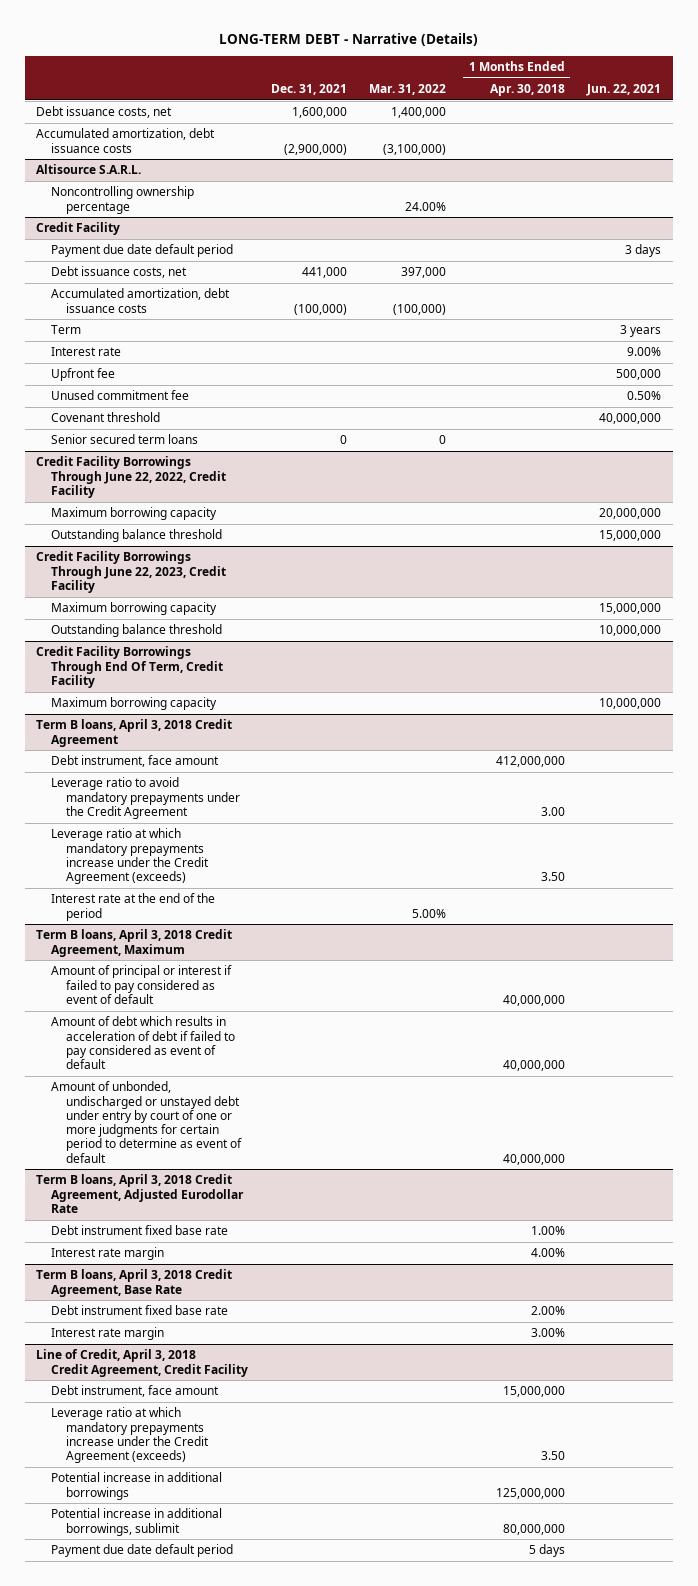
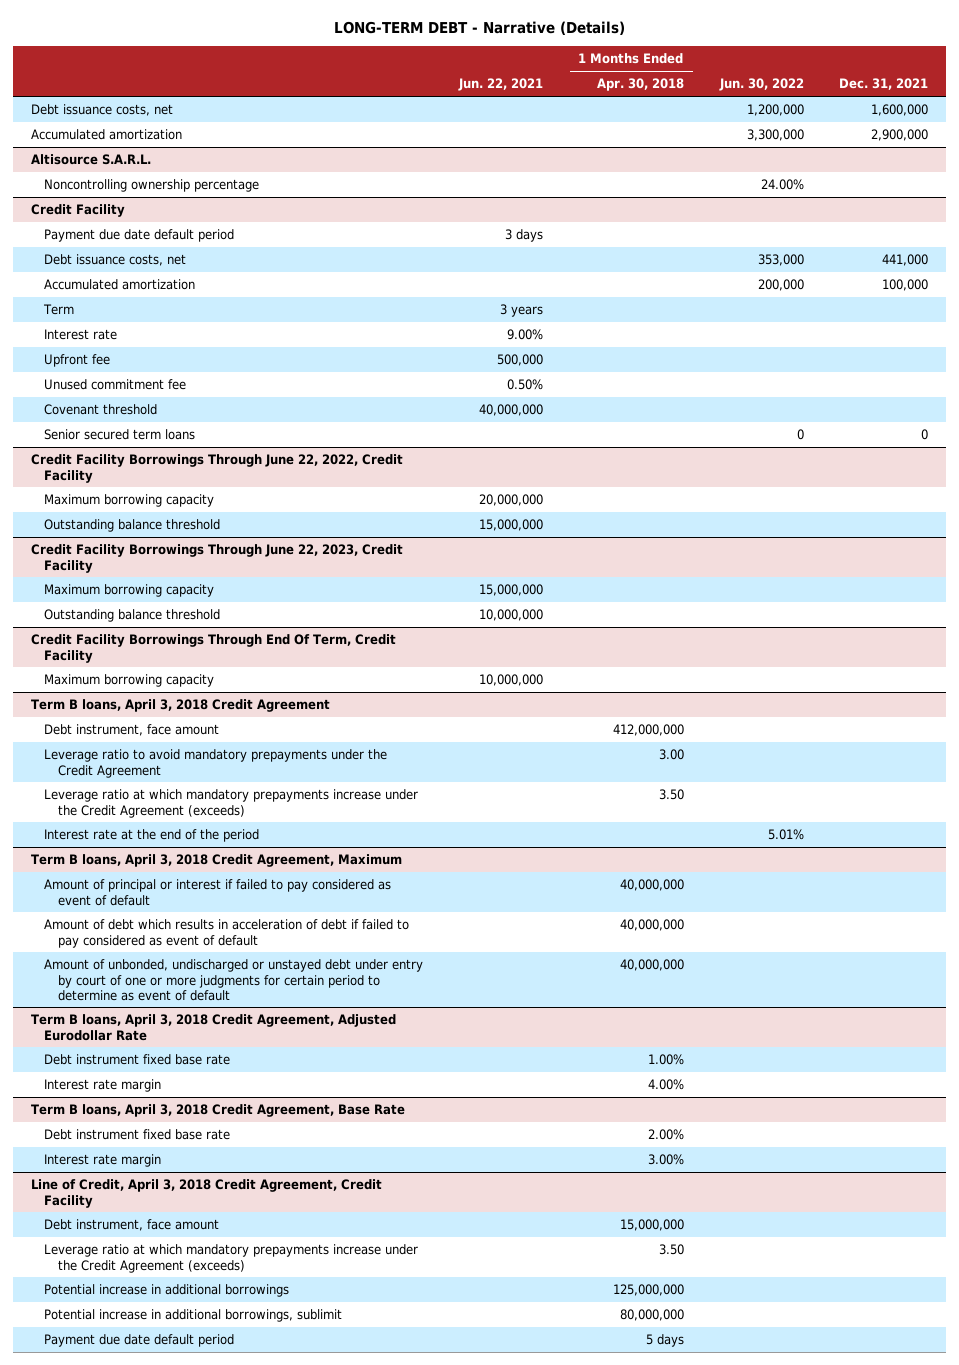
- | Dec. 31, 2021 | Mar. 31, 2022 | 1 Months Ended Apr. 30, 2018 | Jun. 22, 2021
+ | Jun. 22, 2021 | 1 Months Ended Apr. 30, 2018 | Jun. 30, 2022 | Dec. 31, 2021
- Accumulated amortization, debt issuance costs | (2,900,000) | (3,100,000) | |
+ Accumulated amortization | | | 3,300,000 | 2,900,000
@ Credit Facility
- Accumulated amortization, debt issuance costs | (100,000) | (100,000) | |
+ Accumulated amortization | | | 200,000 | 100,000

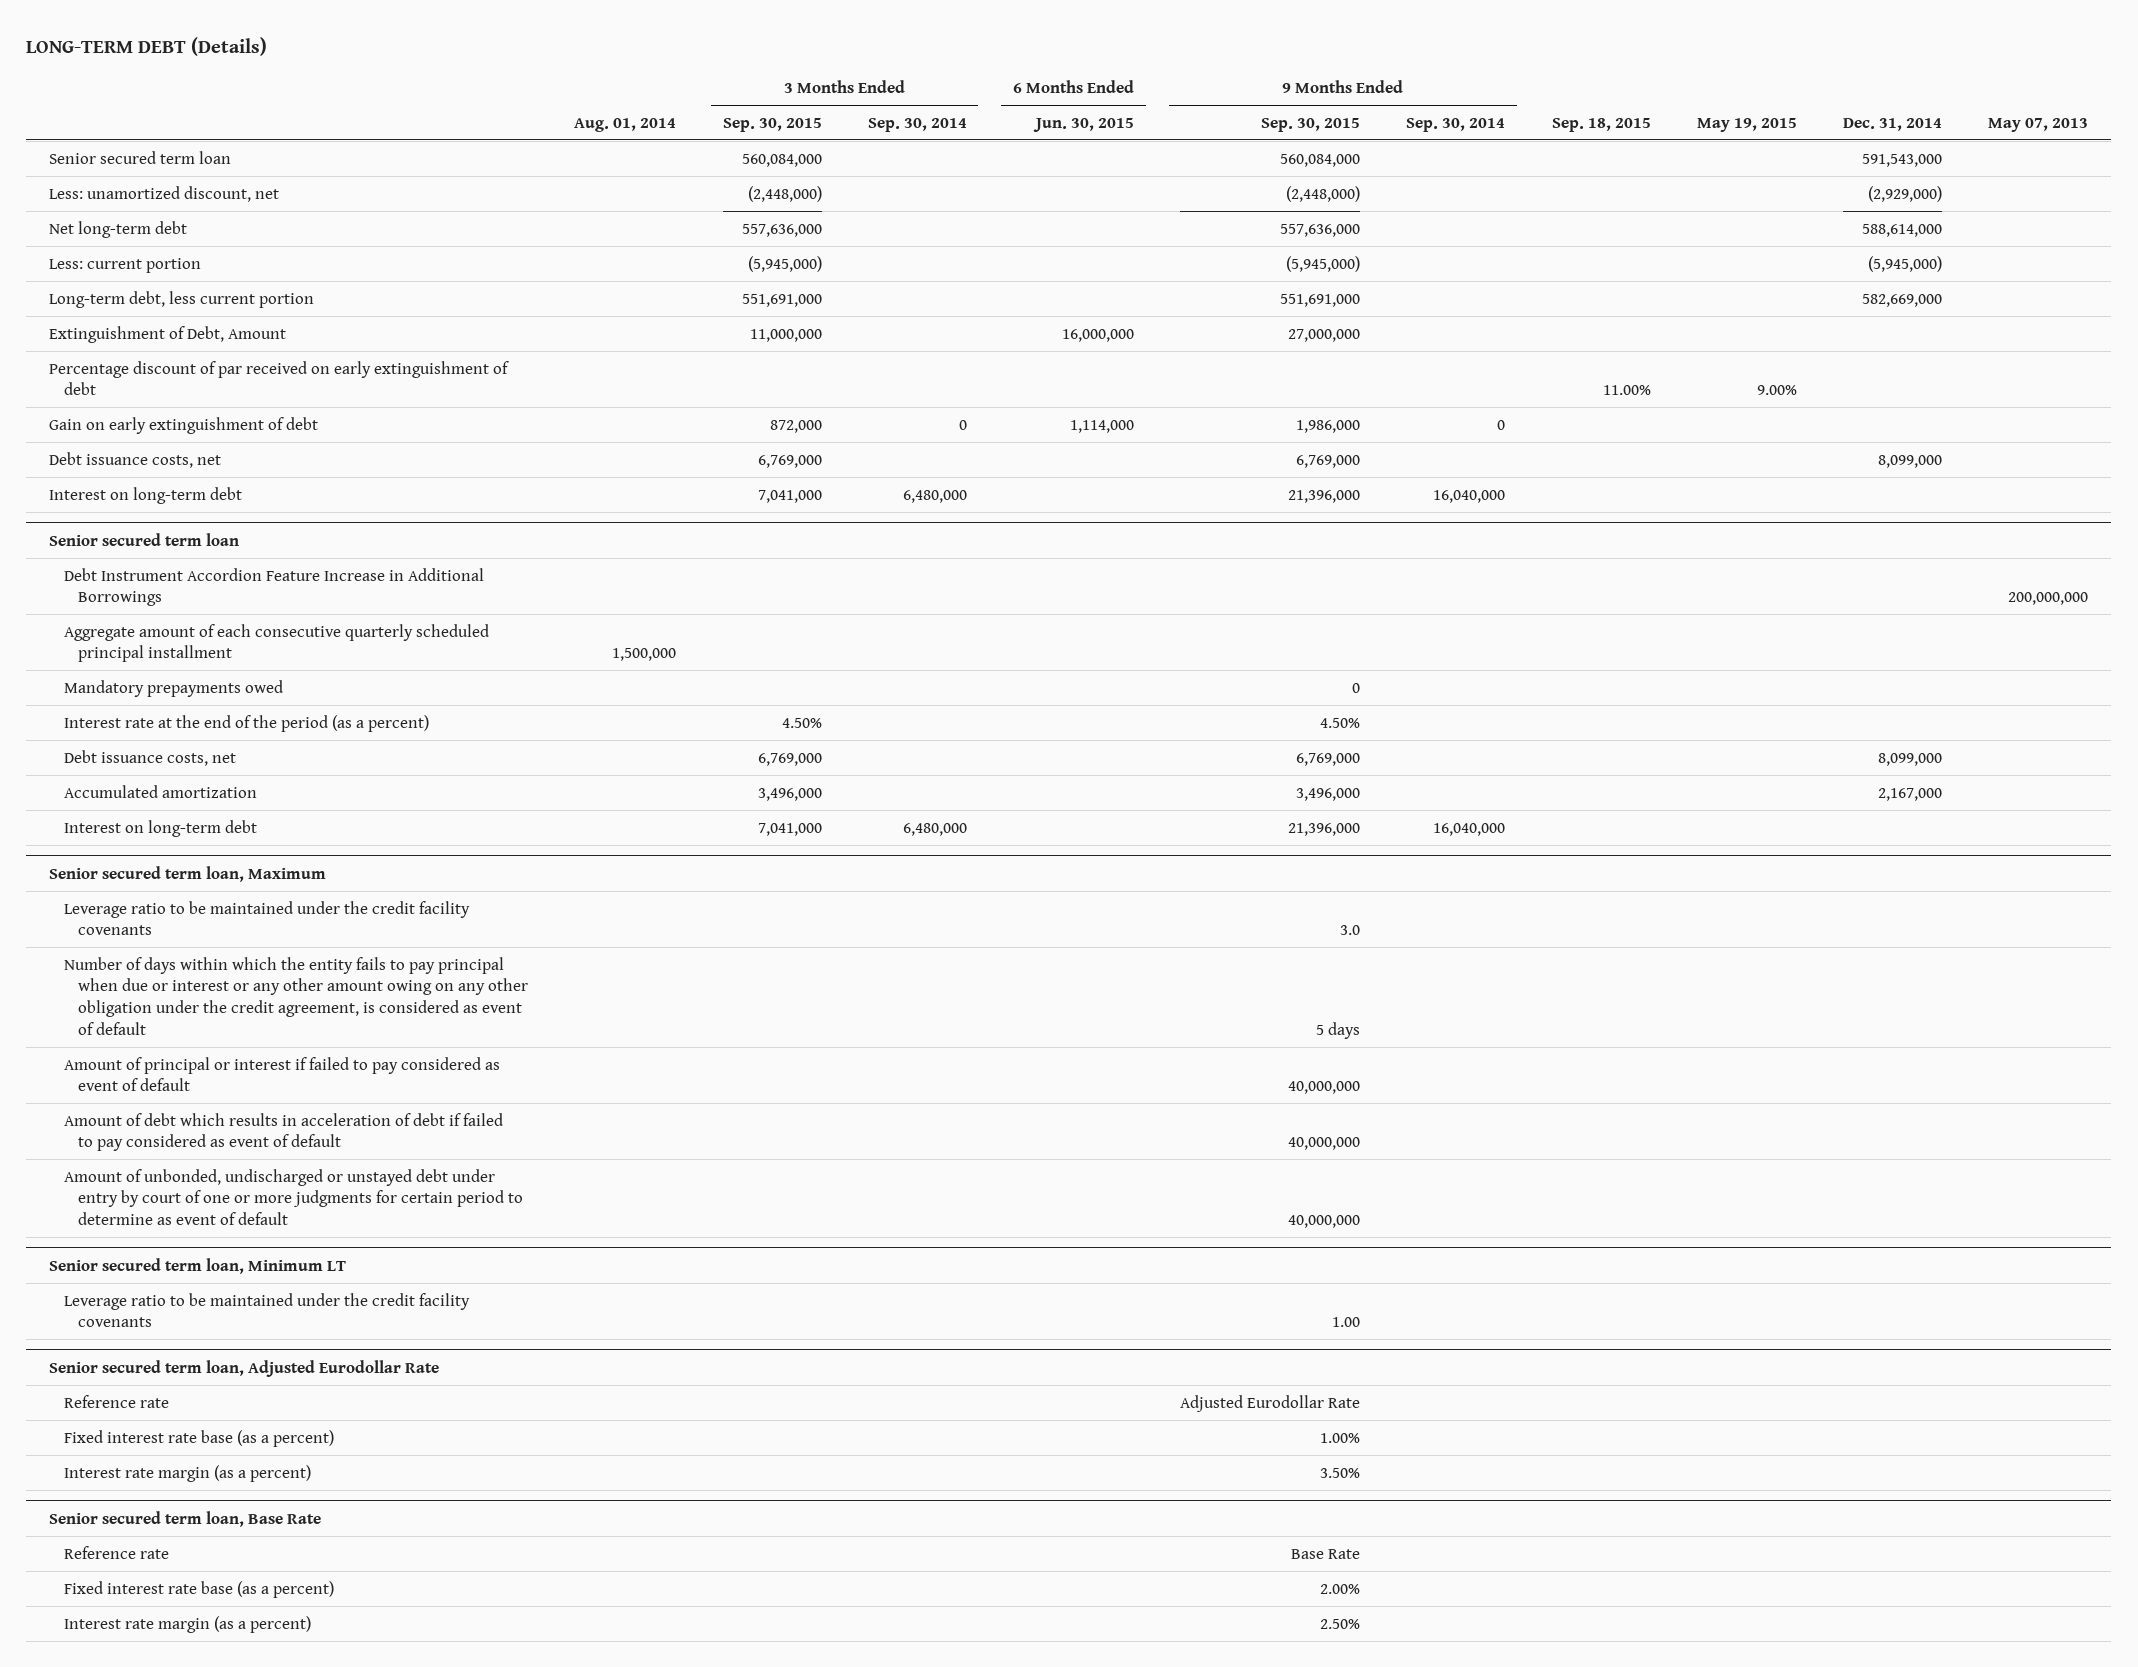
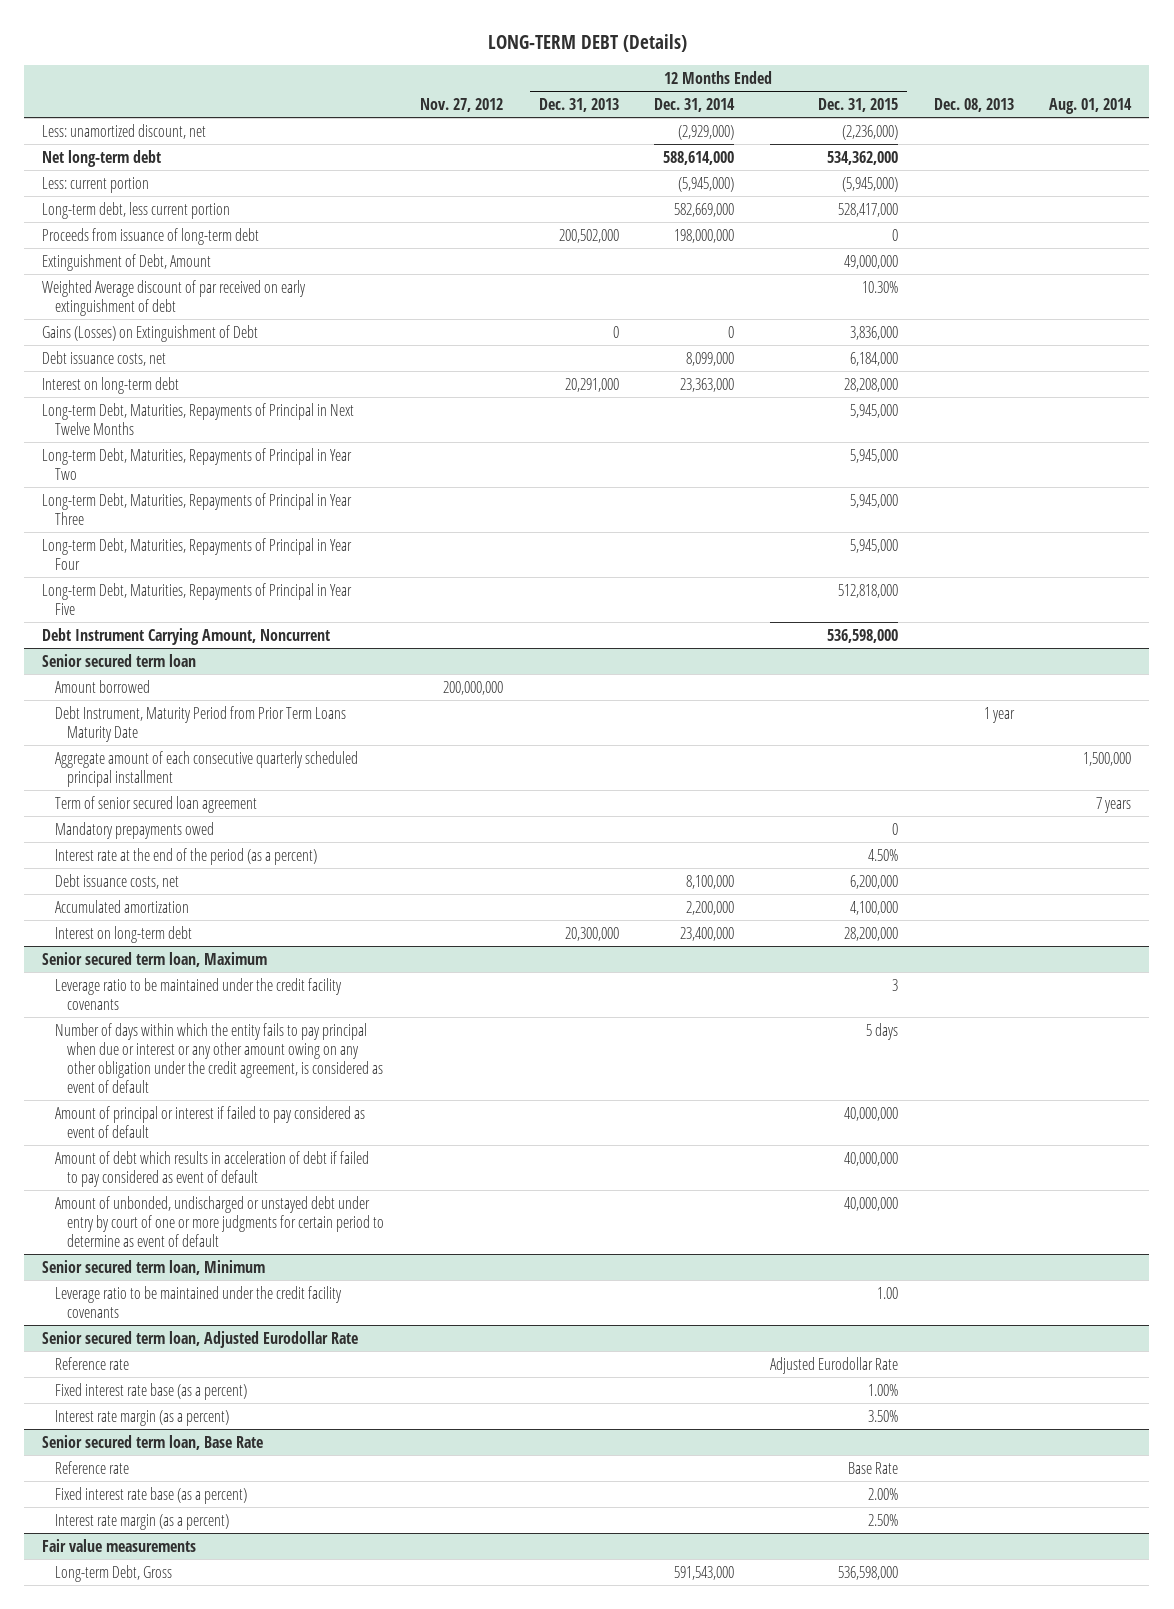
- | Aug. 01, 2014 | 3 Months Ended Sep. 30, 2015 | 3 Months Ended Sep. 30, 2014 | 6 Months Ended Jun. 30, 2015 | 9 Months Ended Sep. 30, 2015 | 9 Months Ended Sep. 30, 2014 | Sep. 18, 2015 | May 19, 2015 | Dec. 31, 2014 | May 07, 2013
+ | Nov. 27, 2012 | 12 Months Ended Dec. 31, 2013 | 12 Months Ended Dec. 31, 2014 | 12 Months Ended Dec. 31, 2015 | Dec. 08, 2013 | Aug. 01, 2014
- Senior secured term loan | | 560,084,000 | | | 560,084,000 | | | | 591,543,000 |
+ Proceeds from issuance of long-term debt | | 200,502,000 | 198,000,000 | 0 | |
- Percentage discount of par received on early extinguishment of debt | | | | | | | 11.00% | 9.00% | |
- Gain on early extinguishment of debt | | 872,000 | 0 | 1,114,000 | 1,986,000 | 0 | | | |
+ Weighted Average discount of par received on early extinguishment of debt | | | | 10.30% | |
+ Gains (Losses) on Extinguishment of Debt | | 0 | 0 | 3,836,000 | |
+ Long-term Debt, Maturities, Repayments of Principal in Next Twelve Months | | | | 5,945,000 | |
+ Long-term Debt, Maturities, Repayments of Principal in Year Two | | | | 5,945,000 | |
+ Long-term Debt, Maturities, Repayments of Principal in Year Three | | | | 5,945,000 | |
+ Long-term Debt, Maturities, Repayments of Principal in Year Four | | | | 5,945,000 | |
+ Long-term Debt, Maturities, Repayments of Principal in Year Five | | | | 512,818,000 | |
+ Debt Instrument Carrying Amount, Noncurrent | | | | 536,598,000 | |
@ Senior secured term loan
- Debt Instrument Accordion Feature Increase in Additional Borrowings | | | | | | | | | | 200,000,000
+ Amount borrowed | 200,000,000 | | | | |
+ Debt Instrument, Maturity Period from Prior Term Loans Maturity Date | | | | | 1 year |
+ Term of senior secured loan agreement | | | | | | 7 years
- Senior secured term loan, Minimum LT
+ Senior secured term loan, Minimum
+ Fair value measurements
+ Long-term Debt, Gross | | | 591,543,000 | 536,598,000 | |

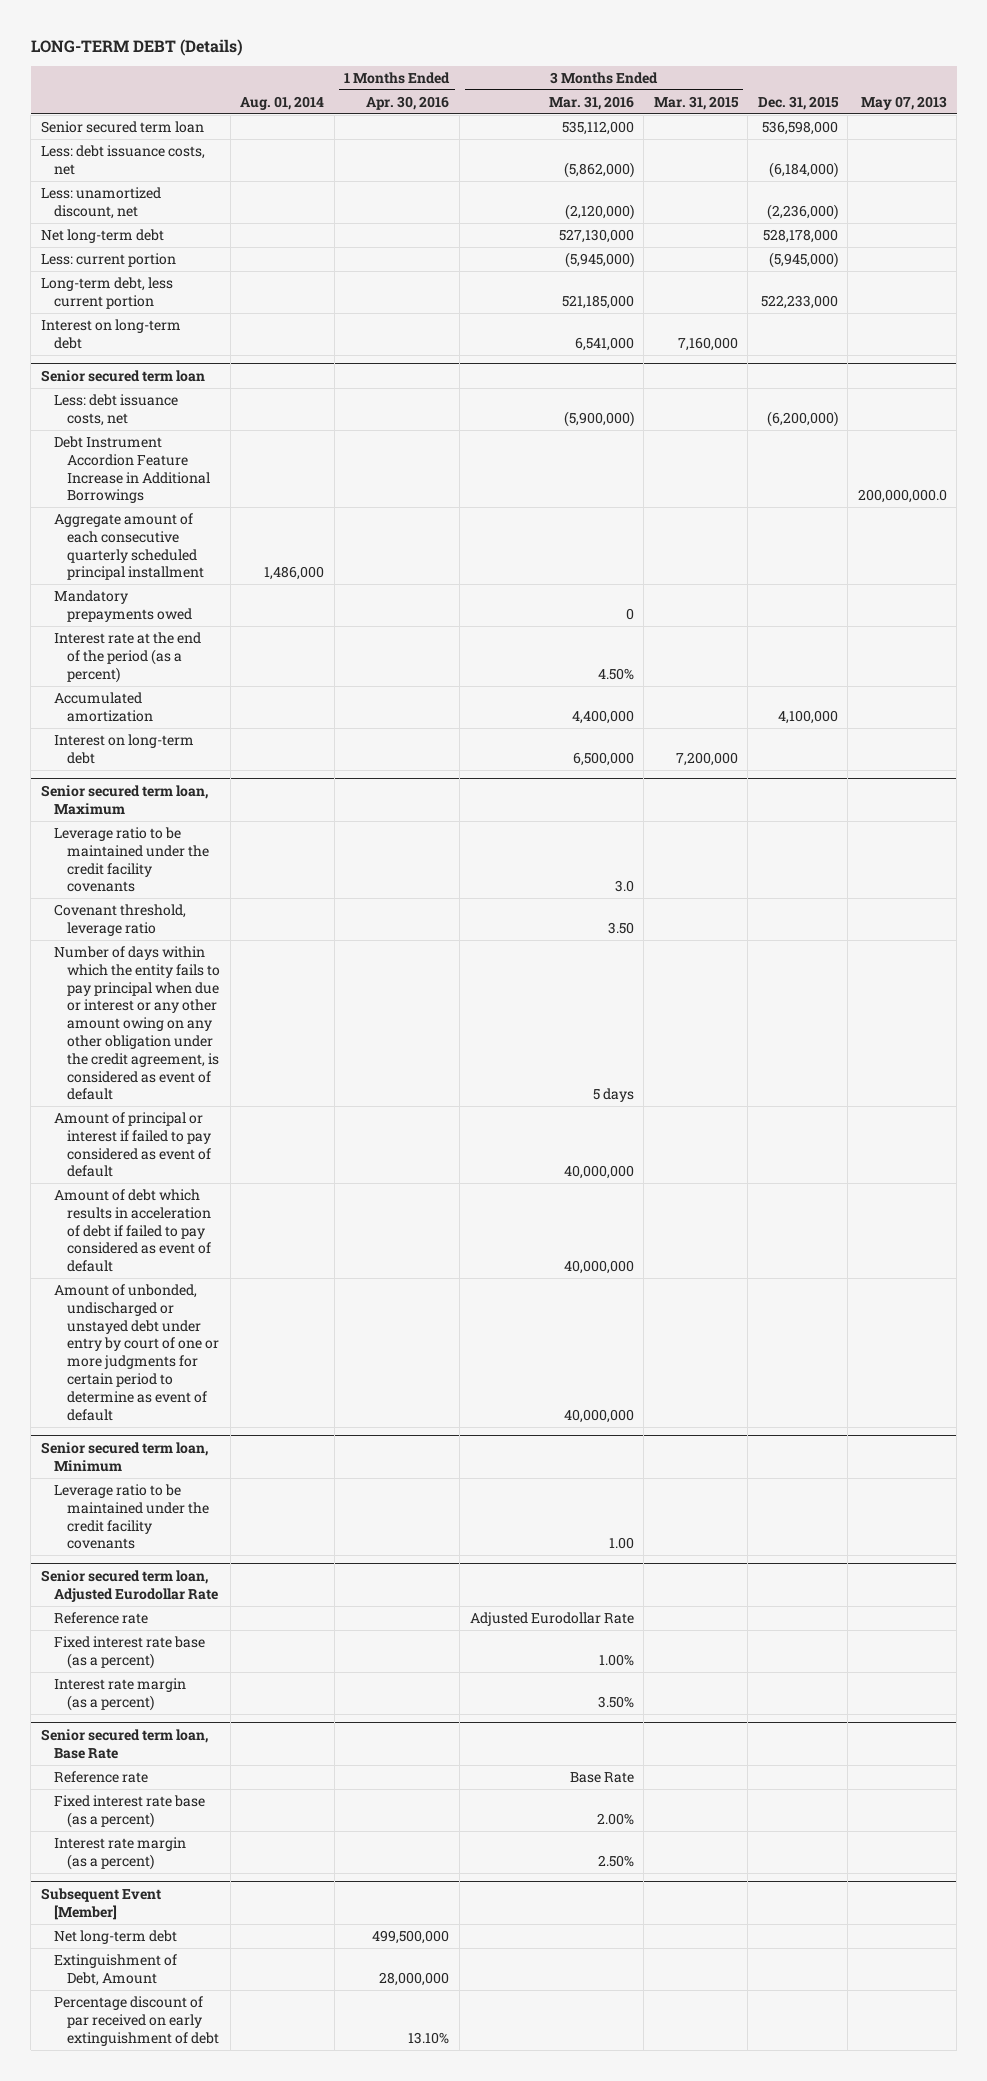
- | Nov. 27, 2012 | 12 Months Ended Dec. 31, 2013 | 12 Months Ended Dec. 31, 2014 | 12 Months Ended Dec. 31, 2015 | Dec. 08, 2013 | Aug. 01, 2014
+ | Aug. 01, 2014 | 1 Months Ended Apr. 30, 2016 | 3 Months Ended Mar. 31, 2016 | 3 Months Ended Mar. 31, 2015 | Dec. 31, 2015 | May 07, 2013
+ Senior secured term loan | | | 535,112,000 | | 536,598,000 |
+ Less: debt issuance costs, net | | | (5,862,000) | | (6,184,000) |
- Proceeds from issuance of long-term debt | | 200,502,000 | 198,000,000 | 0 | |
- Extinguishment of Debt, Amount | | | | 49,000,000 | |
- Weighted Average discount of par received on early extinguishment of debt | | | | 10.30% | |
- Gains (Losses) on Extinguishment of Debt | | 0 | 0 | 3,836,000 | |
- Debt issuance costs, net | | | 8,099,000 | 6,184,000 | |
- Long-term Debt, Maturities, Repayments of Principal in Next Twelve Months | | | | 5,945,000 | |
- Long-term Debt, Maturities, Repayments of Principal in Year Two | | | | 5,945,000 | |
- Long-term Debt, Maturities, Repayments of Principal in Year Three | | | | 5,945,000 | |
- Long-term Debt, Maturities, Repayments of Principal in Year Four | | | | 5,945,000 | |
- Long-term Debt, Maturities, Repayments of Principal in Year Five | | | | 512,818,000 | |
- Debt Instrument Carrying Amount, Noncurrent | | | | 536,598,000 | |
@ Senior secured term loan
- Amount borrowed | 200,000,000 | | | | |
- Debt Instrument, Maturity Period from Prior Term Loans Maturity Date | | | | | 1 year |
- Aggregate amount of each consecutive quarterly scheduled principal installment | | | | | | 1,500,000
- Term of senior secured loan agreement | | | | | | 7 years
+ Less: debt issuance costs, net | | | (5,900,000) | | (6,200,000) |
+ Debt Instrument Accordion Feature Increase in Additional Borrowings | | | | | | 200,000,000.0
+ Aggregate amount of each consecutive quarterly scheduled principal installment | 1,486,000 | | | | |
- Debt issuance costs, net | | | 8,100,000 | 6,200,000 | |
@ Senior secured term loan, Maximum
+ Covenant threshold, leverage ratio | | | 3.50 | | |
- Fair value measurements
- Long-term Debt, Gross | | | 591,543,000 | 536,598,000 | |
+ Subsequent Event [Member]
+ Net long-term debt | | 499,500,000 | | | |
+ Extinguishment of Debt, Amount | | 28,000,000 | | | |
+ Percentage discount of par received on early extinguishment of debt | | 13.10% | | | |

